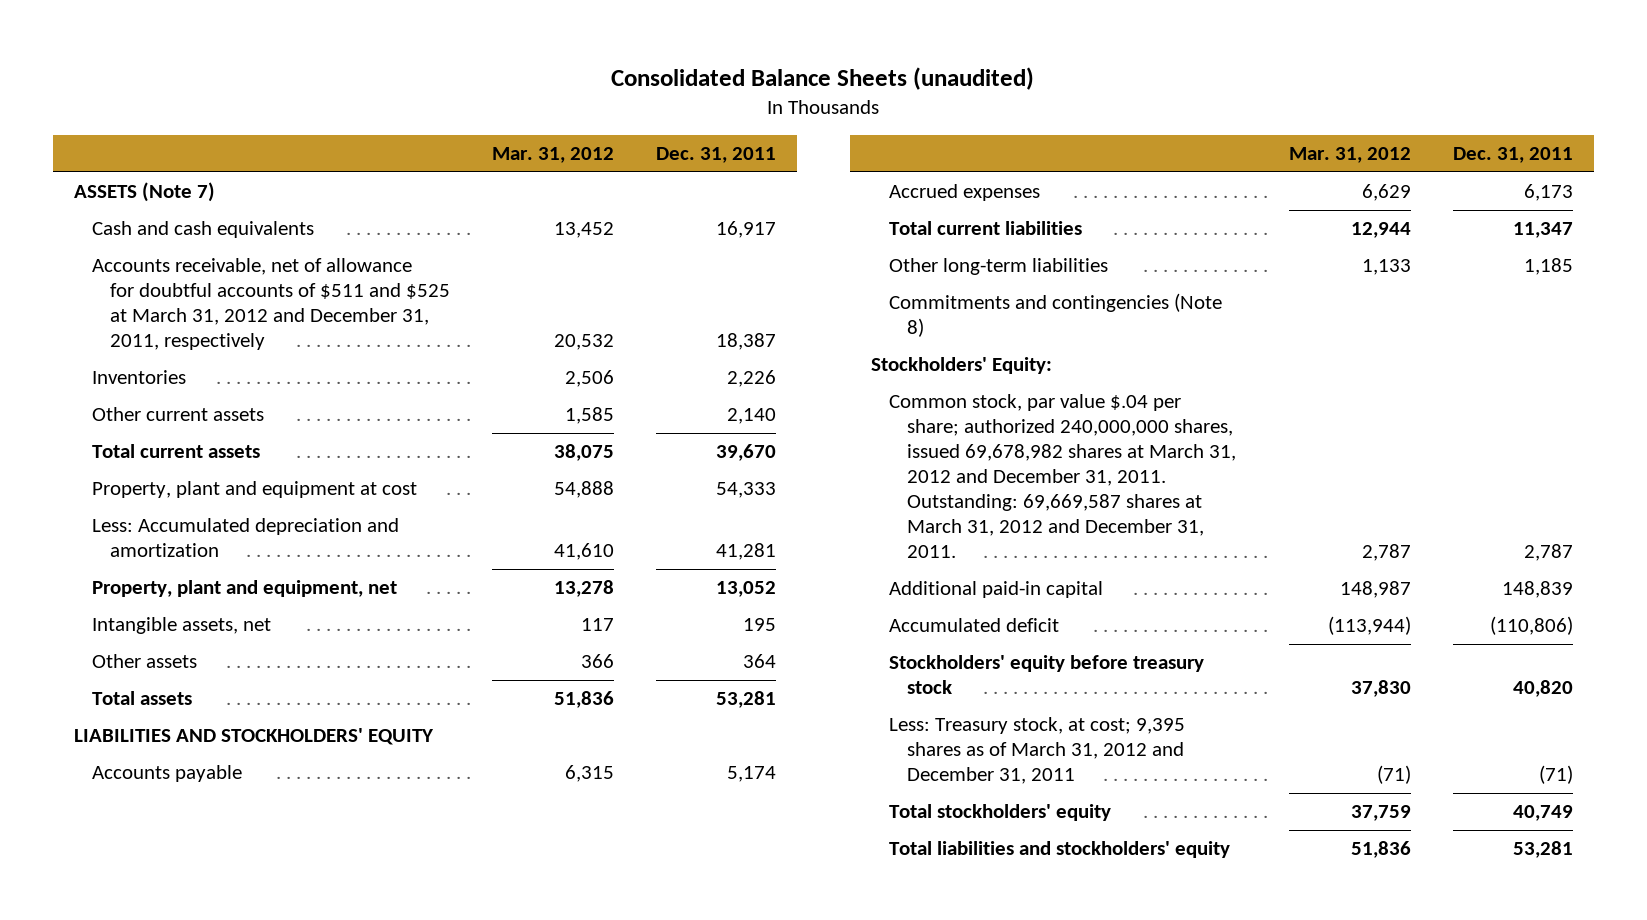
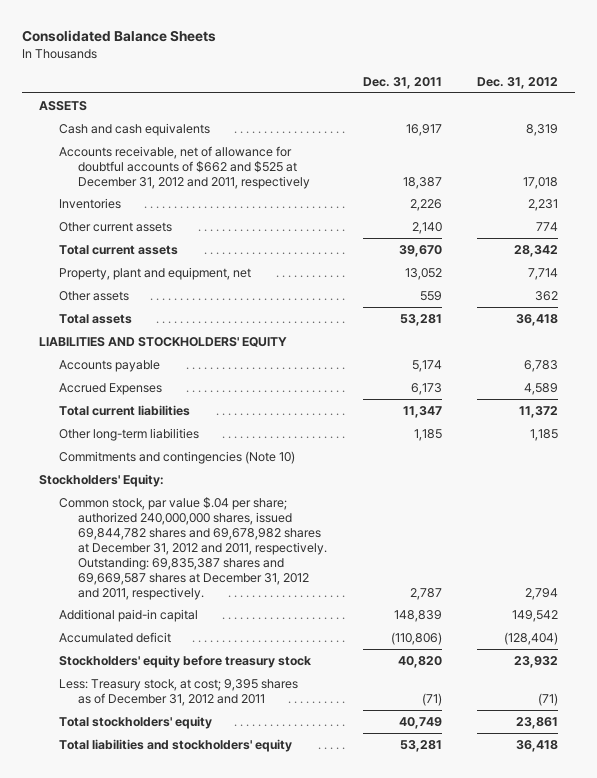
- Consolidated Balance Sheets (unaudited)
+ Consolidated Balance Sheets
- | Mar. 31, 2012 | Dec. 31, 2011
+ | Dec. 31, 2011 | Dec. 31, 2012
- ASSETS (Note 7)
+ ASSETS
- Accounts receivable, net of allowance for doubtful accounts of $511 and $525 at March 31, 2012 and December 31, 2011, respectively | 20,532 | 18,387
+ Accounts receivable, net of allowance for doubtful accounts of $662 and $525 at December 31, 2012 and 2011, respectively | 18,387 | 17,018
- Property, plant and equipment at cost | 54,888 | 54,333
- Less: Accumulated depreciation and amortization | 41,610 | 41,281
- Intangible assets, net | 117 | 195
- Other assets | 366 | 364
+ Other assets | 559 | 362
- Accrued expenses | 6,629 | 6,173
+ Accrued Expenses | 6,173 | 4,589
- Commitments and contingencies (Note 8)
+ Commitments and contingencies (Note 10)
- Common stock, par value $.04 per share; authorized 240,000,000 shares, issued 69,678,982 shares at March 31, 2012 and December 31, 2011. Outstanding: 69,669,587 shares at March 31, 2012 and December 31, 2011. | 2,787 | 2,787
+ Common stock, par value $.04 per share; authorized 240,000,000 shares, issued 69,844,782 shares and 69,678,982 shares at December 31, 2012 and 2011, respectively. Outstanding: 69,835,387 shares and 69,669,587 shares at December 31, 2012 and 2011, respectively. | 2,787 | 2,794
- Less: Treasury stock, at cost; 9,395 shares as of March 31, 2012 and December 31, 2011 | (71) | (71)
+ Less: Treasury stock, at cost; 9,395 shares as of December 31, 2012 and 2011 | (71) | (71)

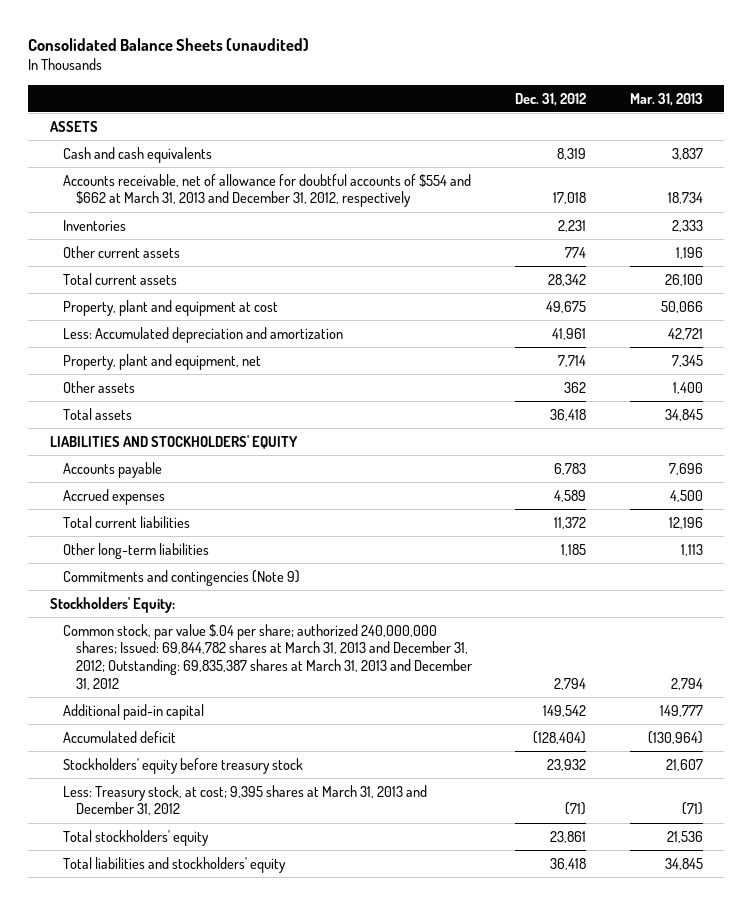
- Consolidated Balance Sheets
+ Consolidated Balance Sheets (unaudited)
- | Dec. 31, 2011 | Dec. 31, 2012
+ | Dec. 31, 2012 | Mar. 31, 2013
- Accounts receivable, net of allowance for doubtful accounts of $662 and $525 at December 31, 2012 and 2011, respectively | 18,387 | 17,018
+ Accounts receivable, net of allowance for doubtful accounts of $554 and $662 at March 31, 2013 and December 31, 2012, respectively | 17,018 | 18,734
+ Property, plant and equipment at cost | 49,675 | 50,066
+ Less: Accumulated depreciation and amortization | 41,961 | 42,721
- Accrued Expenses | 6,173 | 4,589
+ Accrued expenses | 4,589 | 4,500
- Commitments and contingencies (Note 10)
+ Commitments and contingencies (Note 9)
- Common stock, par value $.04 per share; authorized 240,000,000 shares, issued 69,844,782 shares and 69,678,982 shares at December 31, 2012 and 2011, respectively. Outstanding: 69,835,387 shares and 69,669,587 shares at December 31, 2012 and 2011, respectively. | 2,787 | 2,794
+ Common stock, par value $.04 per share; authorized 240,000,000 shares; Issued: 69,844,782 shares at March 31, 2013 and December 31, 2012; Outstanding: 69,835,387 shares at March 31, 2013 and December 31, 2012 | 2,794 | 2,794
- Less: Treasury stock, at cost; 9,395 shares as of December 31, 2012 and 2011 | (71) | (71)
+ Less: Treasury stock, at cost; 9,395 shares at March 31, 2013 and December 31, 2012 | (71) | (71)

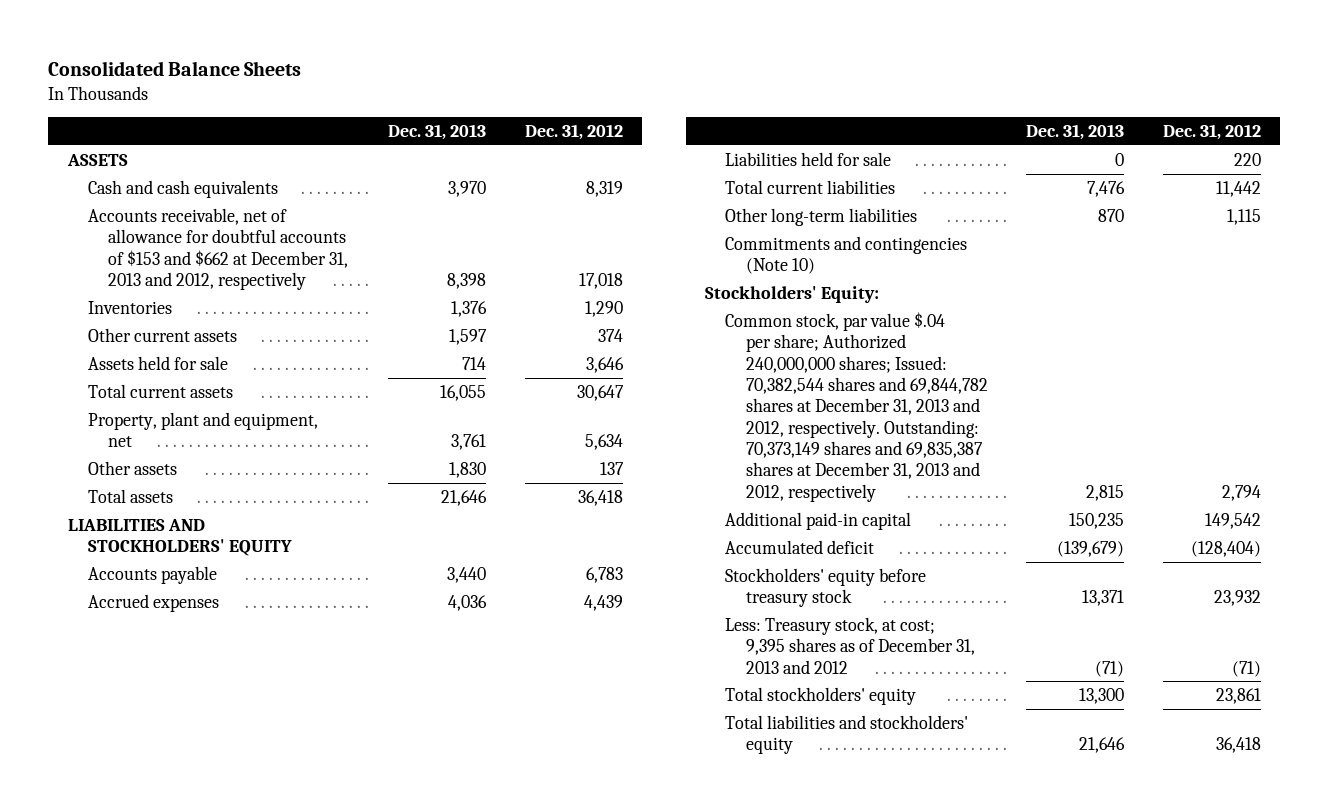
- Consolidated Balance Sheets (unaudited)
+ Consolidated Balance Sheets
- | Dec. 31, 2012 | Mar. 31, 2013
+ | Dec. 31, 2013 | Dec. 31, 2012
- Accounts receivable, net of allowance for doubtful accounts of $554 and $662 at March 31, 2013 and December 31, 2012, respectively | 17,018 | 18,734
- Inventories | 2,231 | 2,333
- Other current assets | 774 | 1,196
- Total current assets | 28,342 | 26,100
- Property, plant and equipment at cost | 49,675 | 50,066
- Less: Accumulated depreciation and amortization | 41,961 | 42,721
- Property, plant and equipment, net | 7,714 | 7,345
- Other assets | 362 | 1,400
+ Accounts receivable, net of allowance for doubtful accounts of $153 and $662 at December 31, 2013 and 2012, respectively | 8,398 | 17,018
+ Inventories | 1,376 | 1,290
+ Other current assets | 1,597 | 374
+ Assets held for sale | 714 | 3,646
+ Total current assets | 16,055 | 30,647
+ Property, plant and equipment, net | 3,761 | 5,634
+ Other assets | 1,830 | 137
- Accrued expenses | 4,589 | 4,500
- Total current liabilities | 11,372 | 12,196
- Other long-term liabilities | 1,185 | 1,113
- Commitments and contingencies (Note 9)
+ Accrued expenses | 4,036 | 4,439
+ Liabilities held for sale | 0 | 220
+ Total current liabilities | 7,476 | 11,442
+ Other long-term liabilities | 870 | 1,115
+ Commitments and contingencies (Note 10)
- Common stock, par value $.04 per share; authorized 240,000,000 shares; Issued: 69,844,782 shares at March 31, 2013 and December 31, 2012; Outstanding: 69,835,387 shares at March 31, 2013 and December 31, 2012 | 2,794 | 2,794
+ Common stock, par value $.04 per share; Authorized 240,000,000 shares; Issued: 70,382,544 shares and 69,844,782 shares at December 31, 2013 and 2012, respectively. Outstanding: 70,373,149 shares and 69,835,387 shares at December 31, 2013 and 2012, respectively | 2,815 | 2,794
- Less: Treasury stock, at cost; 9,395 shares at March 31, 2013 and December 31, 2012 | (71) | (71)
+ Less: Treasury stock, at cost; 9,395 shares as of December 31, 2013 and 2012 | (71) | (71)

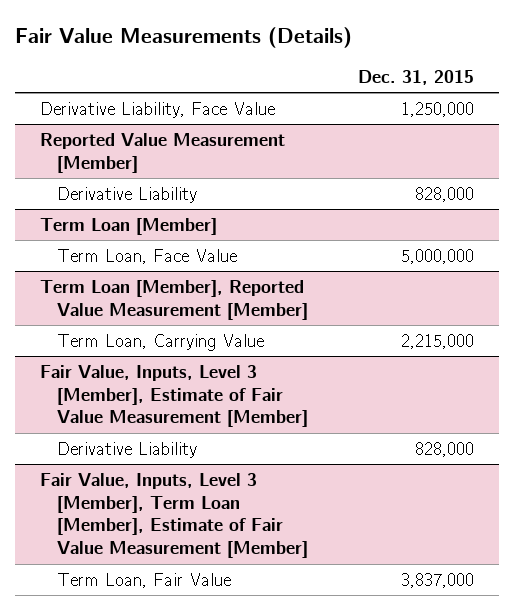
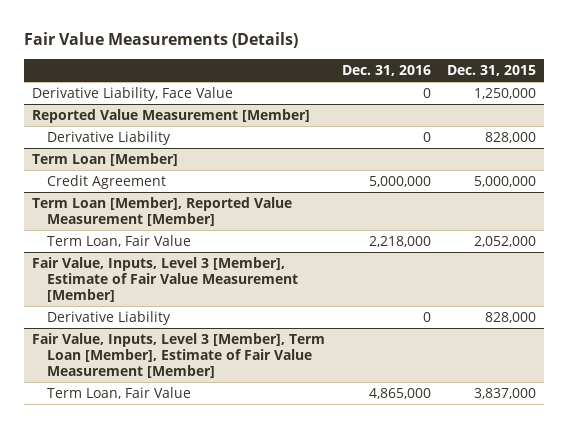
- | Dec. 31, 2015
+ | Dec. 31, 2016 | Dec. 31, 2015
@ Term Loan [Member]
- Term Loan, Face Value | 5,000,000
+ Credit Agreement | 5,000,000 | 5,000,000
@ Term Loan [Member], Reported Value Measurement [Member]
- Term Loan, Carrying Value | 2,215,000
+ Term Loan, Fair Value | 2,218,000 | 2,052,000

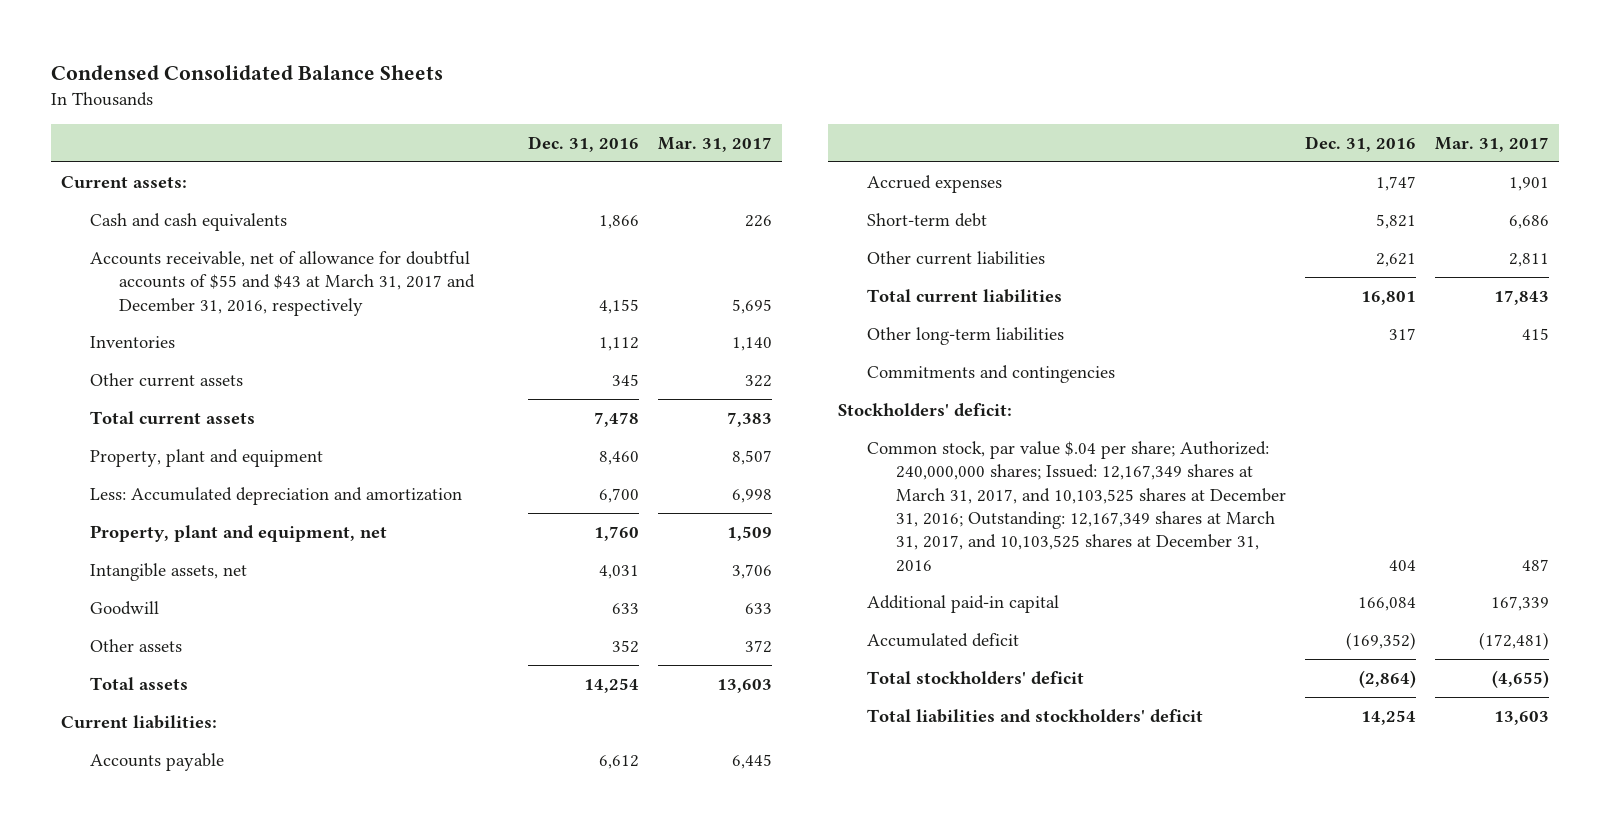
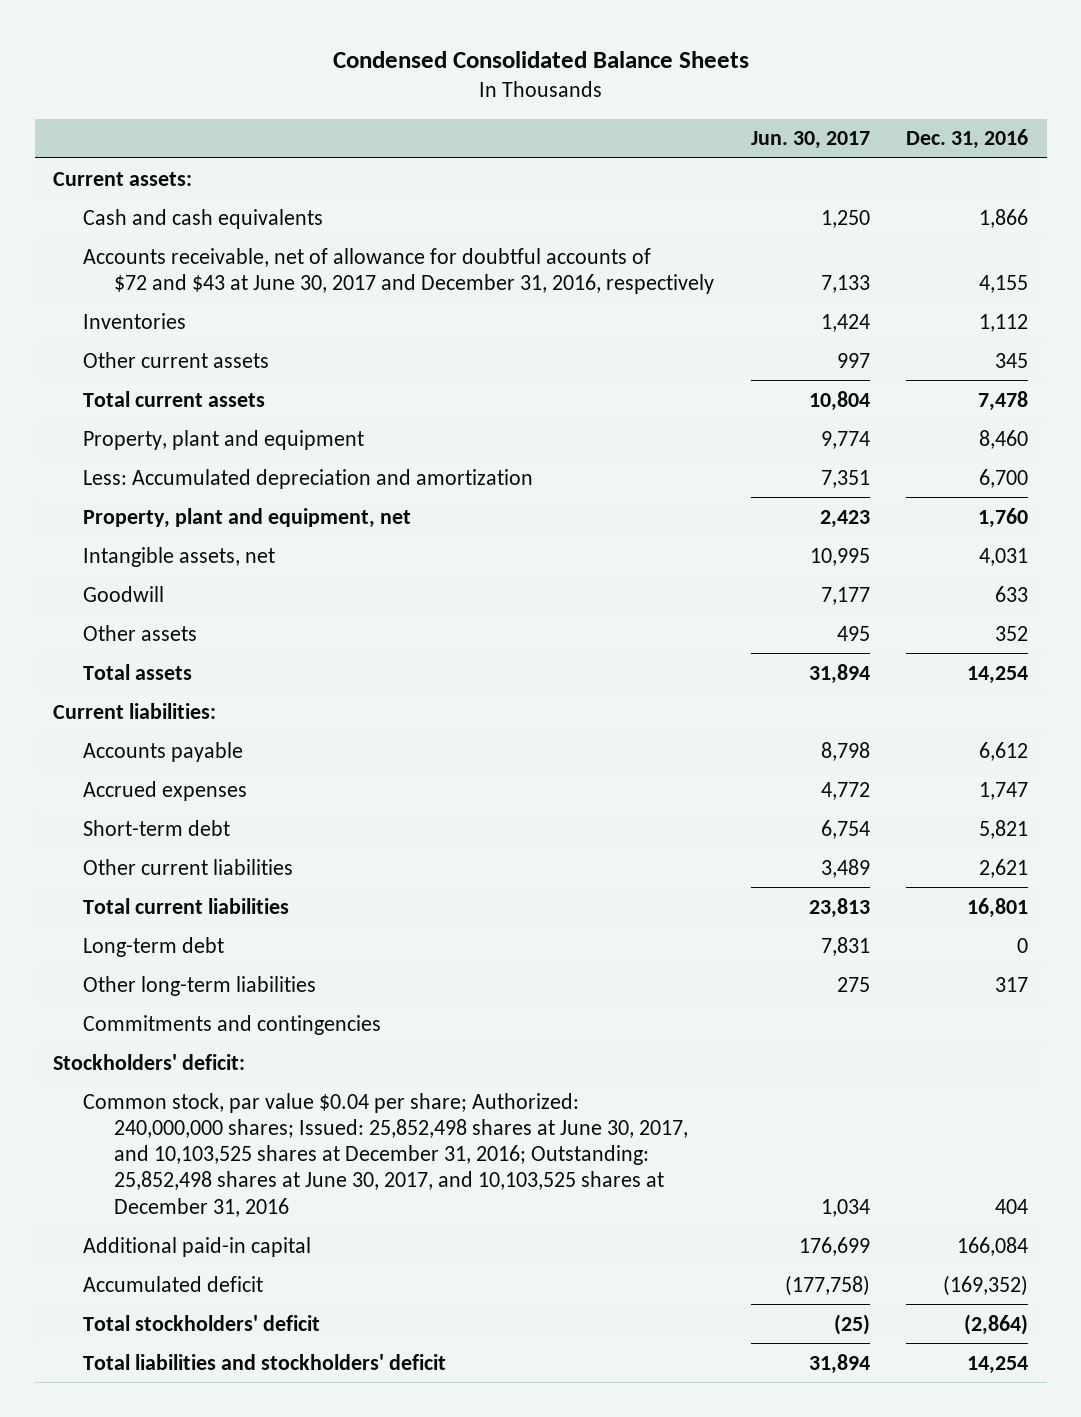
- | Dec. 31, 2016 | Mar. 31, 2017
+ | Jun. 30, 2017 | Dec. 31, 2016
- Accounts receivable, net of allowance for doubtful accounts of $55 and $43 at March 31, 2017 and December 31, 2016, respectively | 4,155 | 5,695
+ Accounts receivable, net of allowance for doubtful accounts of $72 and $43 at June 30, 2017 and December 31, 2016, respectively | 7,133 | 4,155
+ Long-term debt | 7,831 | 0
- Common stock, par value $.04 per share; Authorized: 240,000,000 shares; Issued: 12,167,349 shares at March 31, 2017, and 10,103,525 shares at December 31, 2016; Outstanding: 12,167,349 shares at March 31, 2017, and 10,103,525 shares at December 31, 2016 | 404 | 487
+ Common stock, par value $0.04 per share; Authorized: 240,000,000 shares; Issued: 25,852,498 shares at June 30, 2017, and 10,103,525 shares at December 31, 2016; Outstanding: 25,852,498 shares at June 30, 2017, and 10,103,525 shares at December 31, 2016 | 1,034 | 404

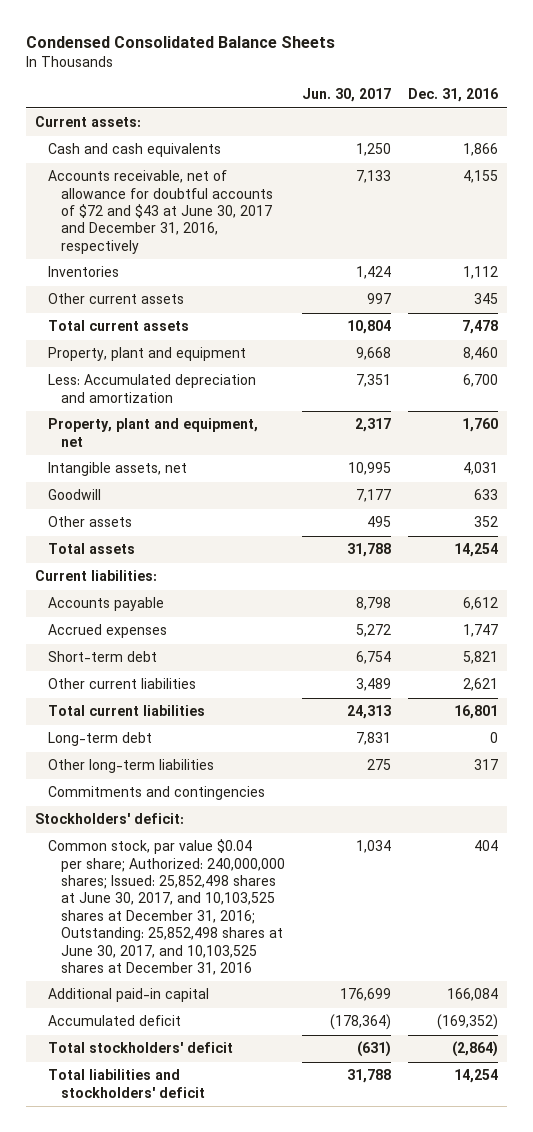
- Property, plant and equipment | 9,774 | 8,460
+ Property, plant and equipment | 9,668 | 8,460
- Property, plant and equipment, net | 2,423 | 1,760
+ Property, plant and equipment, net | 2,317 | 1,760
- Total assets | 31,894 | 14,254
+ Total assets | 31,788 | 14,254
- Accrued expenses | 4,772 | 1,747
+ Accrued expenses | 5,272 | 1,747
- Total current liabilities | 23,813 | 16,801
+ Total current liabilities | 24,313 | 16,801
- Accumulated deficit | (177,758) | (169,352)
- Total stockholders' deficit | (25) | (2,864)
- Total liabilities and stockholders' deficit | 31,894 | 14,254
+ Accumulated deficit | (178,364) | (169,352)
+ Total stockholders' deficit | (631) | (2,864)
+ Total liabilities and stockholders' deficit | 31,788 | 14,254

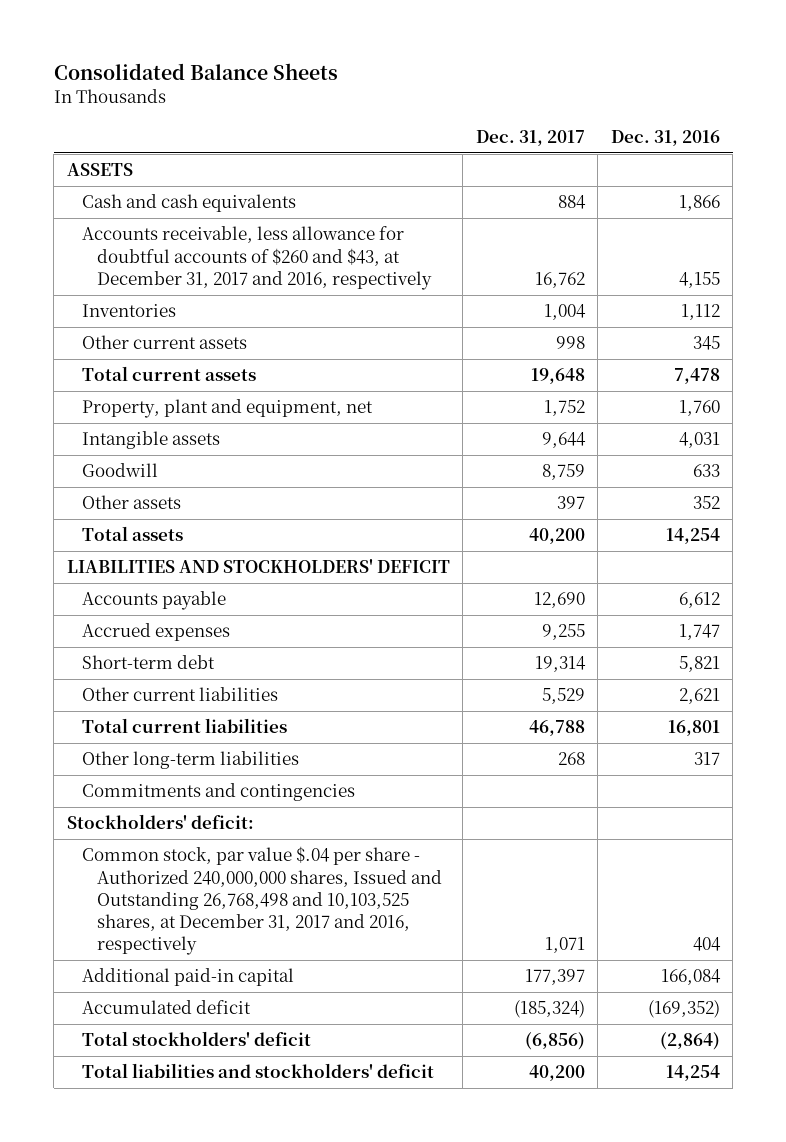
- Condensed Consolidated Balance Sheets
+ Consolidated Balance Sheets
- | Jun. 30, 2017 | Dec. 31, 2016
+ | Dec. 31, 2017 | Dec. 31, 2016
- Current assets:
+ ASSETS
- Accounts receivable, net of allowance for doubtful accounts of $72 and $43 at June 30, 2017 and December 31, 2016, respectively | 7,133 | 4,155
+ Accounts receivable, less allowance for doubtful accounts of $260 and $43, at December 31, 2017 and 2016, respectively | 16,762 | 4,155
- Property, plant and equipment | 9,668 | 8,460
- Less: Accumulated depreciation and amortization | 7,351 | 6,700
- Intangible assets, net | 10,995 | 4,031
+ Intangible assets | 9,644 | 4,031
- Current liabilities:
+ LIABILITIES AND STOCKHOLDERS' DEFICIT
- Long-term debt | 7,831 | 0
- Common stock, par value $0.04 per share; Authorized: 240,000,000 shares; Issued: 25,852,498 shares at June 30, 2017, and 10,103,525 shares at December 31, 2016; Outstanding: 25,852,498 shares at June 30, 2017, and 10,103,525 shares at December 31, 2016 | 1,034 | 404
+ Common stock, par value $.04 per share - Authorized 240,000,000 shares, Issued and Outstanding 26,768,498 and 10,103,525 shares, at December 31, 2017 and 2016, respectively | 1,071 | 404

